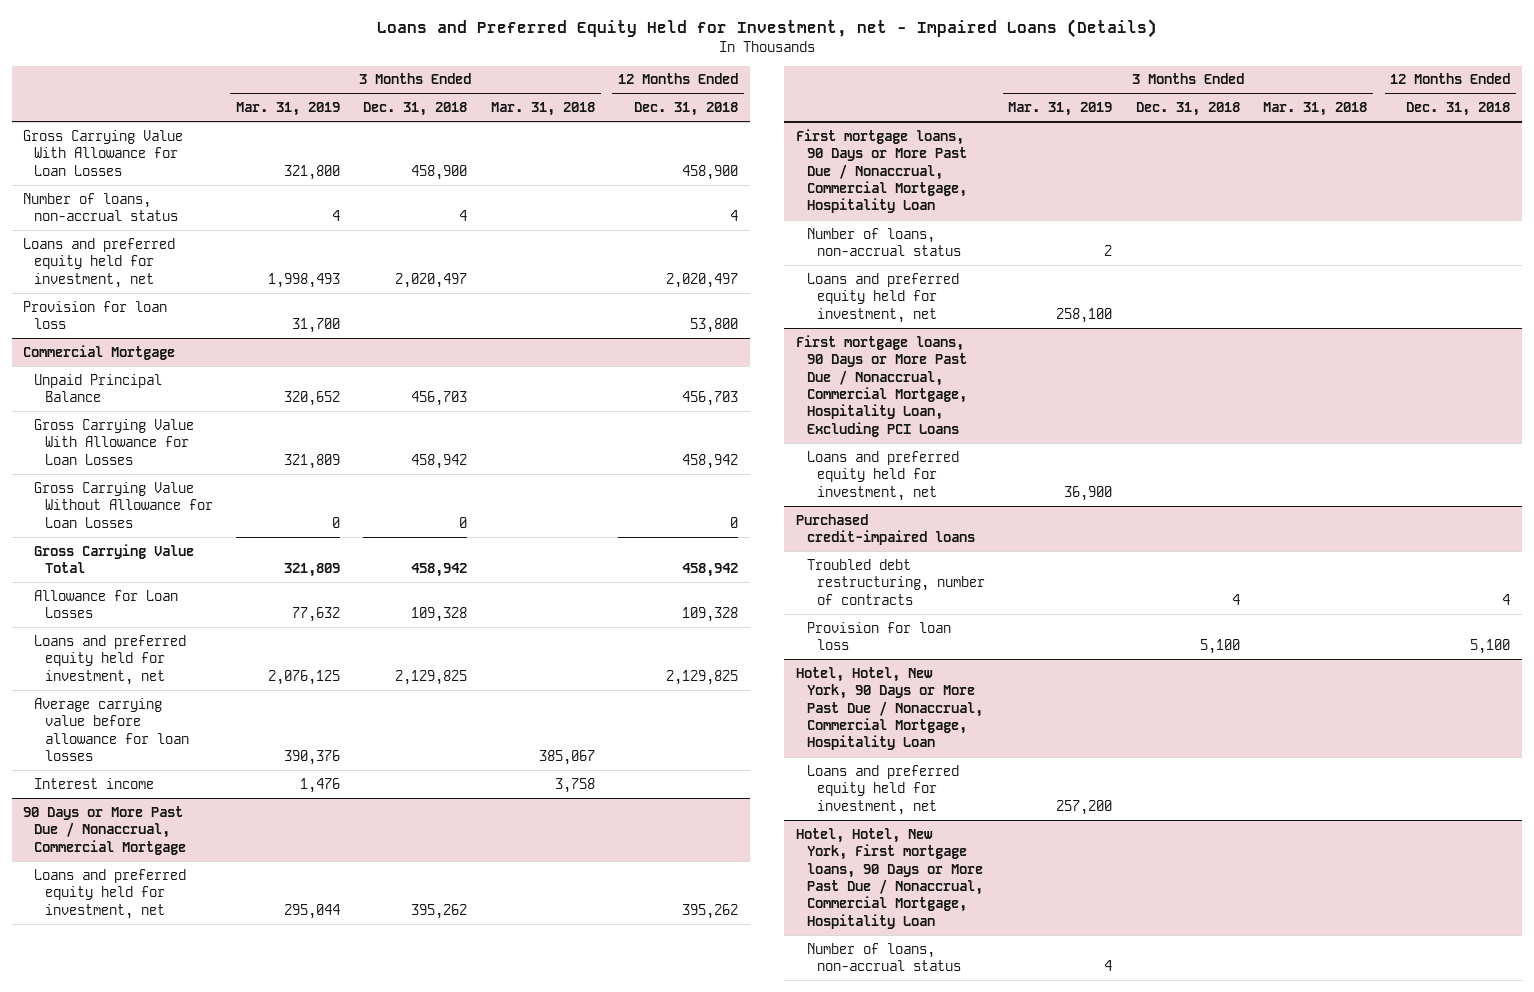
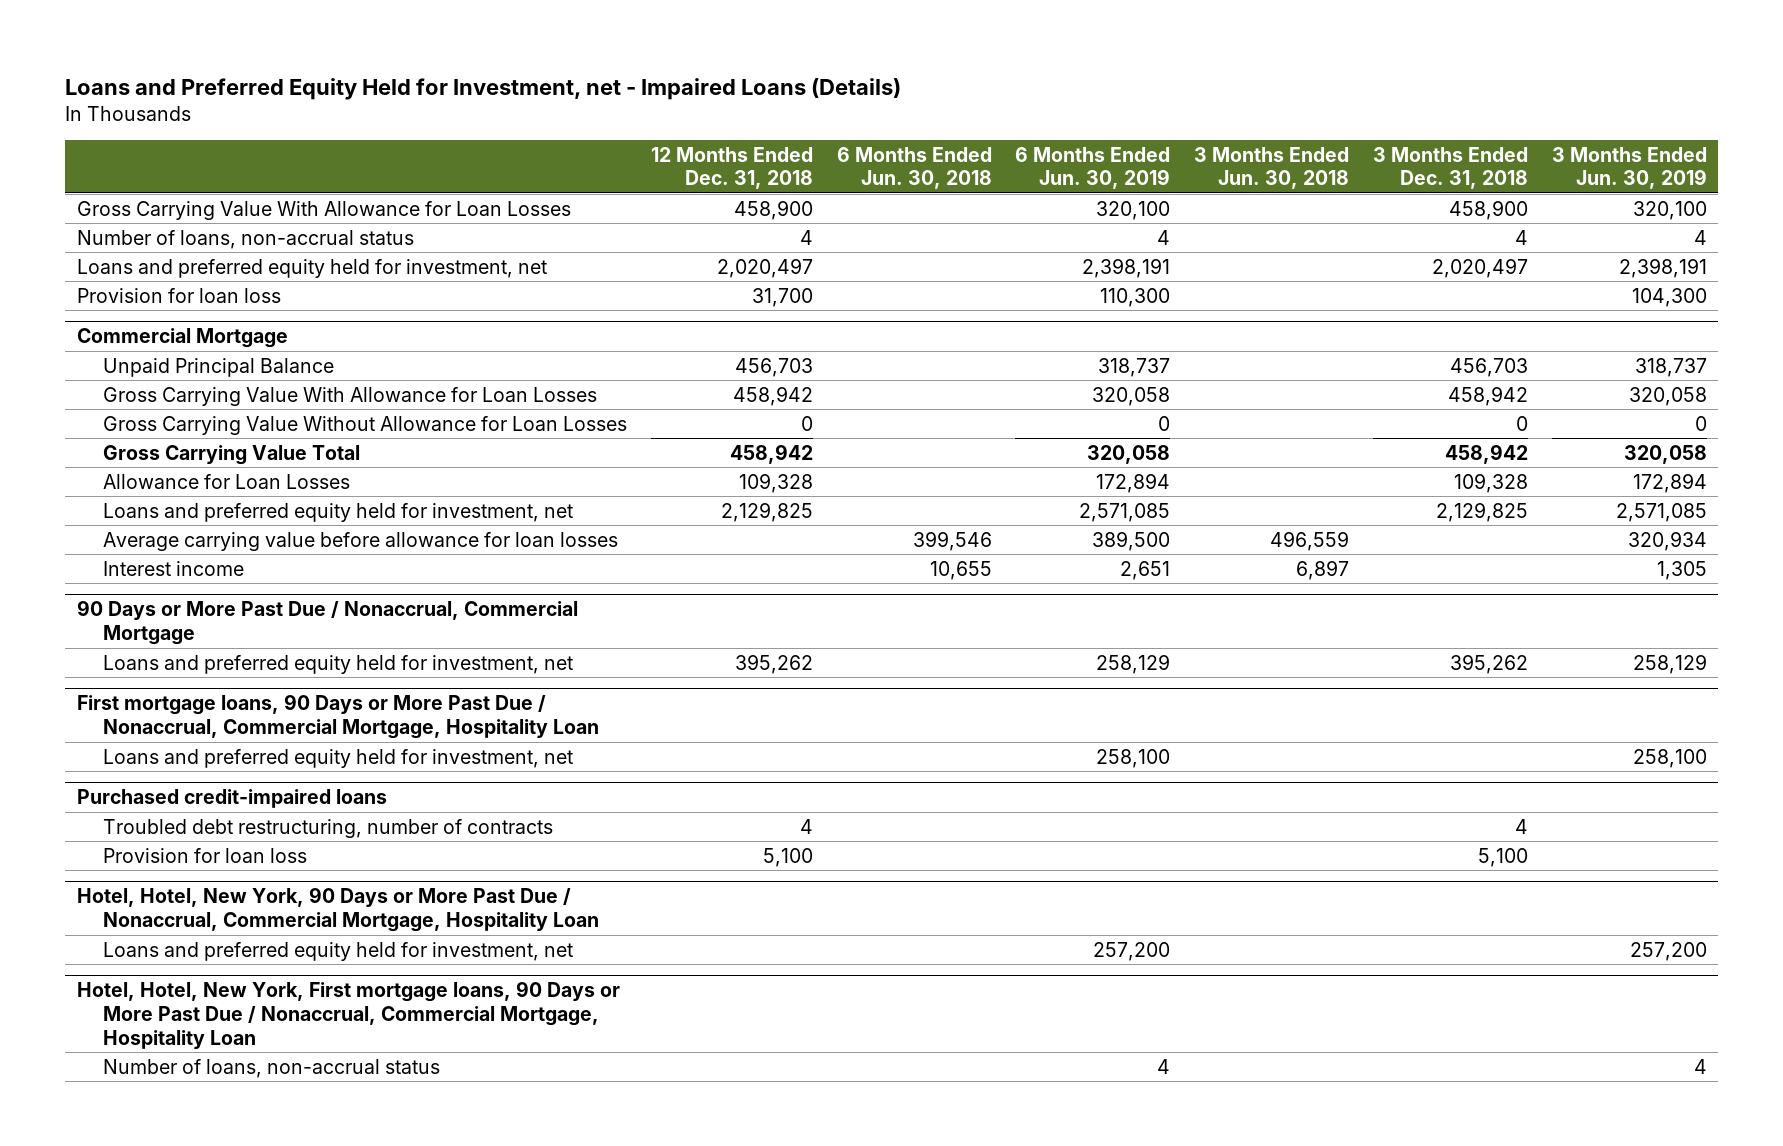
- | 3 Months Ended Mar. 31, 2019 | 3 Months Ended Dec. 31, 2018 | 3 Months Ended Mar. 31, 2018 | 12 Months Ended Dec. 31, 2018
+ | 12 Months Ended Dec. 31, 2018 | 6 Months Ended Jun. 30, 2018 | 6 Months Ended Jun. 30, 2019 | 3 Months Ended Jun. 30, 2018 | 3 Months Ended Dec. 31, 2018 | 3 Months Ended Jun. 30, 2019
- Provision for loan loss | 31,700 | | | 53,800
+ Provision for loan loss | 31,700 | | 110,300 | | | 104,300
@ First mortgage loans, 90 Days or More Past Due / Nonaccrual, Commercial Mortgage, Hospitality Loan
- Number of loans, non-accrual status | 2 | | |
- First mortgage loans, 90 Days or More Past Due / Nonaccrual, Commercial Mortgage, Hospitality Loan, Excluding PCI Loans
- Loans and preferred equity held for investment, net | 36,900 | | |

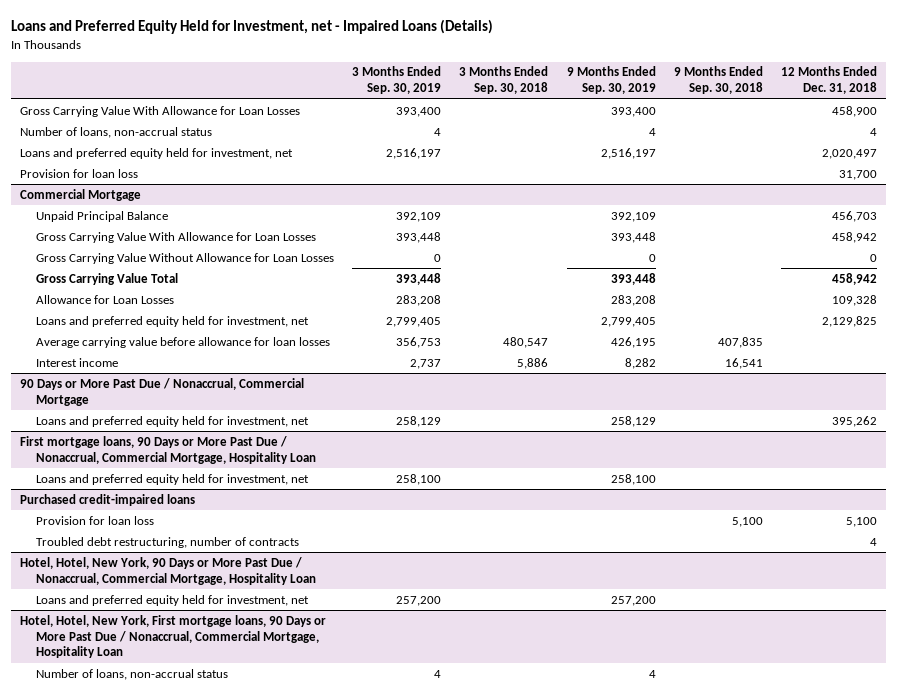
- | 12 Months Ended Dec. 31, 2018 | 6 Months Ended Jun. 30, 2018 | 6 Months Ended Jun. 30, 2019 | 3 Months Ended Jun. 30, 2018 | 3 Months Ended Dec. 31, 2018 | 3 Months Ended Jun. 30, 2019
+ | 3 Months Ended Sep. 30, 2019 | 3 Months Ended Sep. 30, 2018 | 9 Months Ended Sep. 30, 2019 | 9 Months Ended Sep. 30, 2018 | 12 Months Ended Dec. 31, 2018
@ Purchased credit-impaired loans
moved down: Troubled debt restructuring, number of contracts | | | | | 4

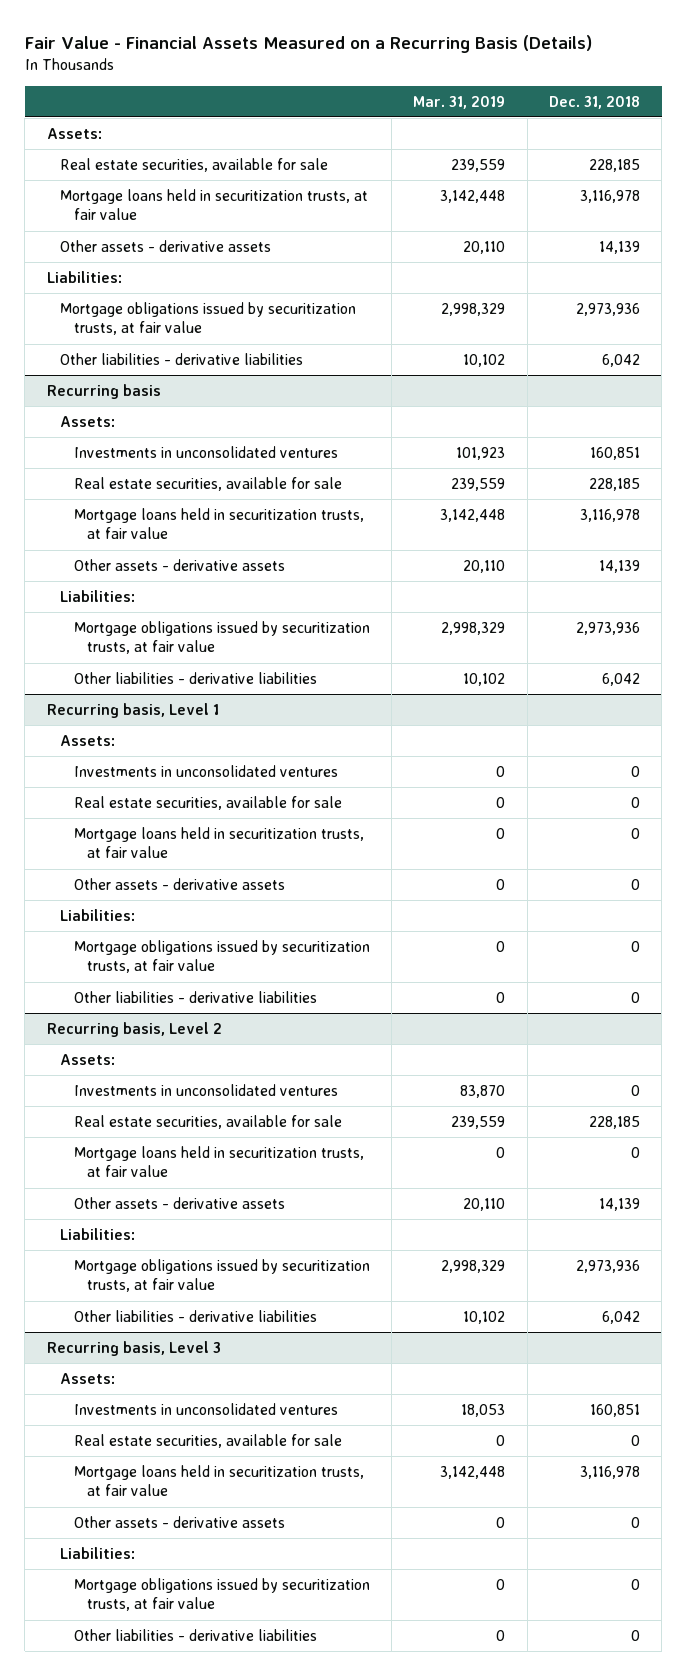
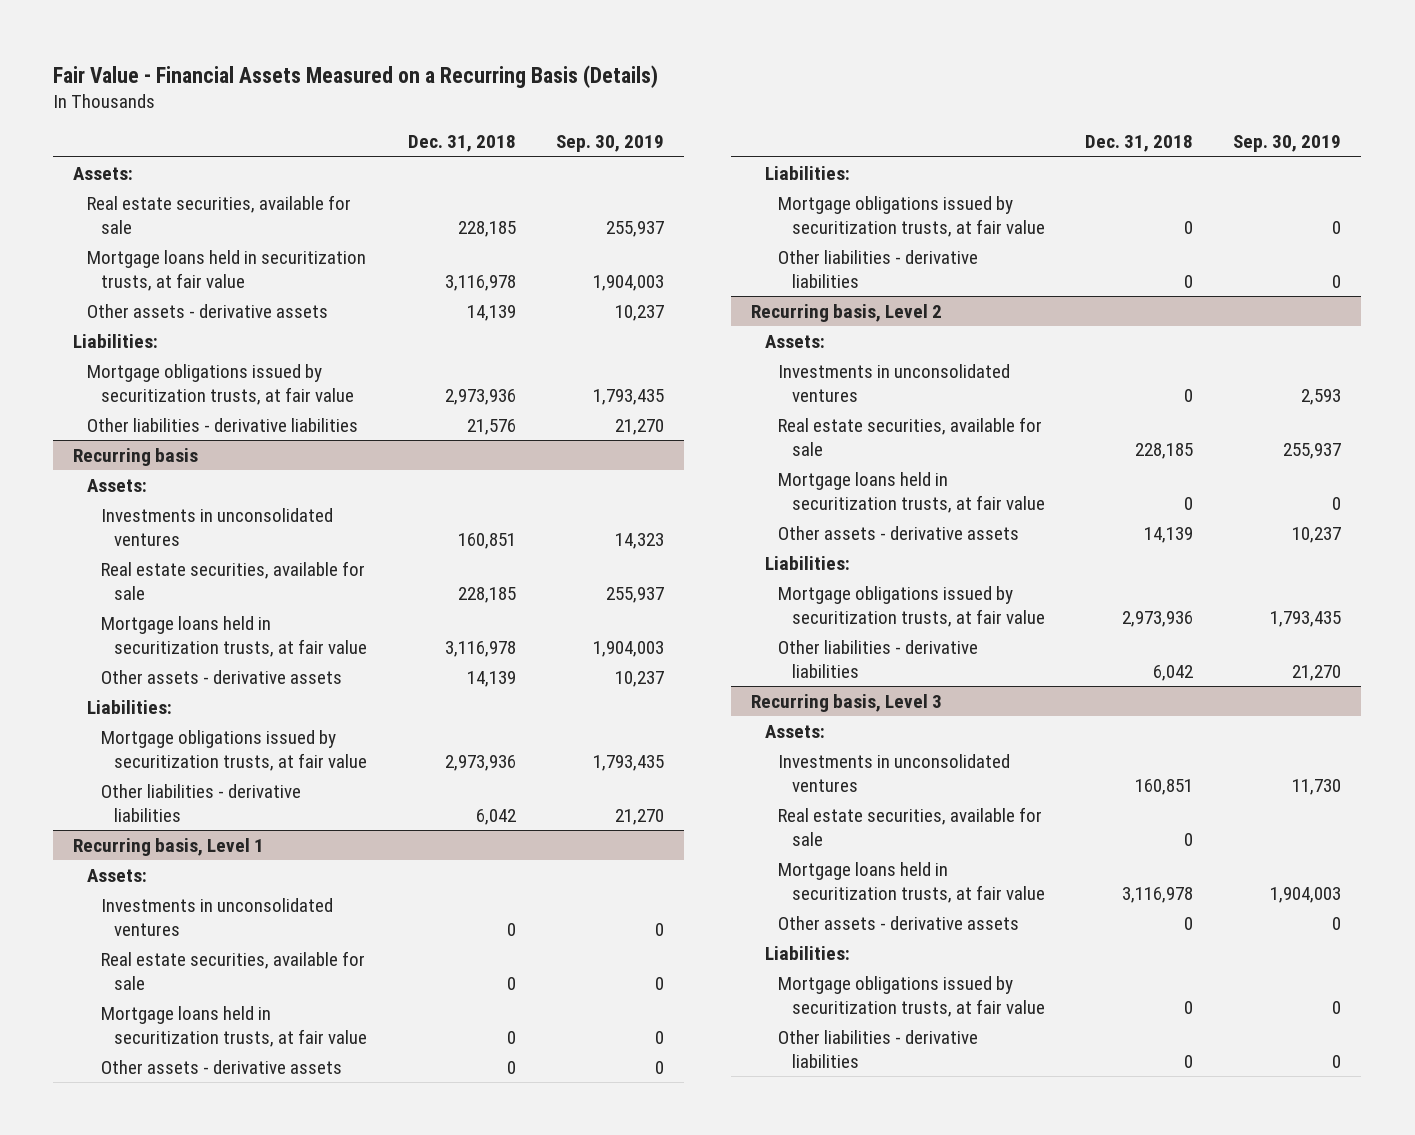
- | Mar. 31, 2019 | Dec. 31, 2018
+ | Dec. 31, 2018 | Sep. 30, 2019
- Other liabilities - derivative liabilities | 10,102 | 6,042
+ Other liabilities - derivative liabilities | 21,576 | 21,270

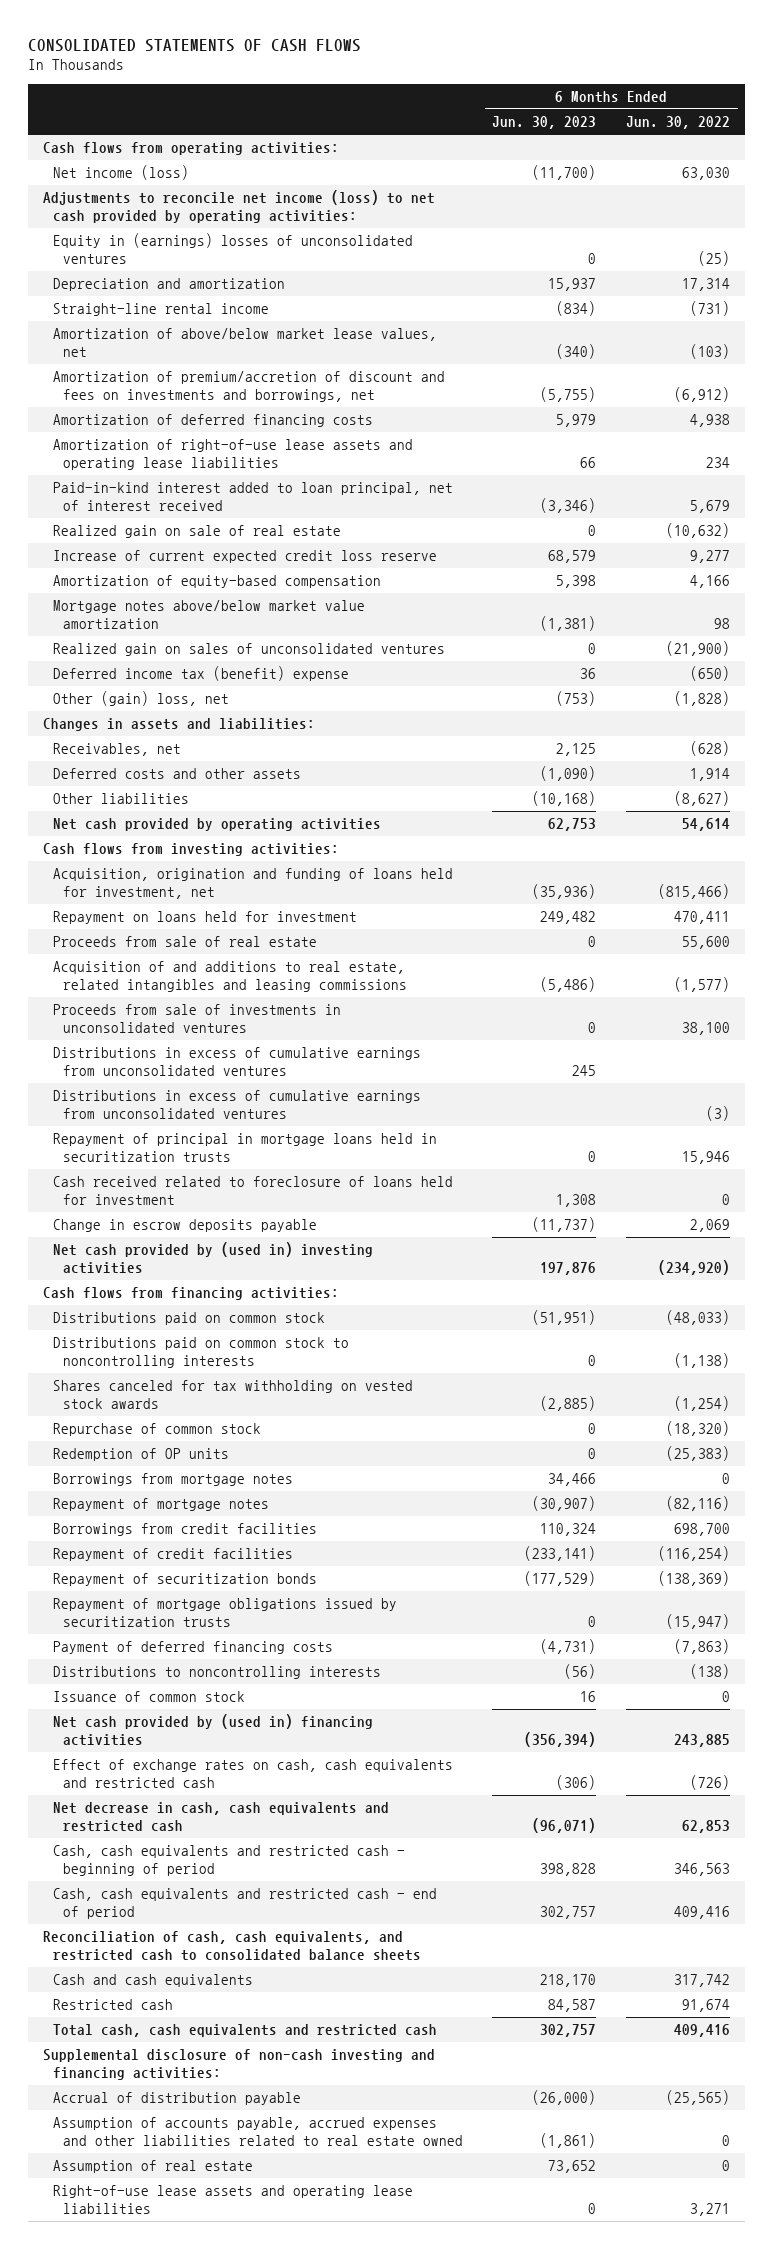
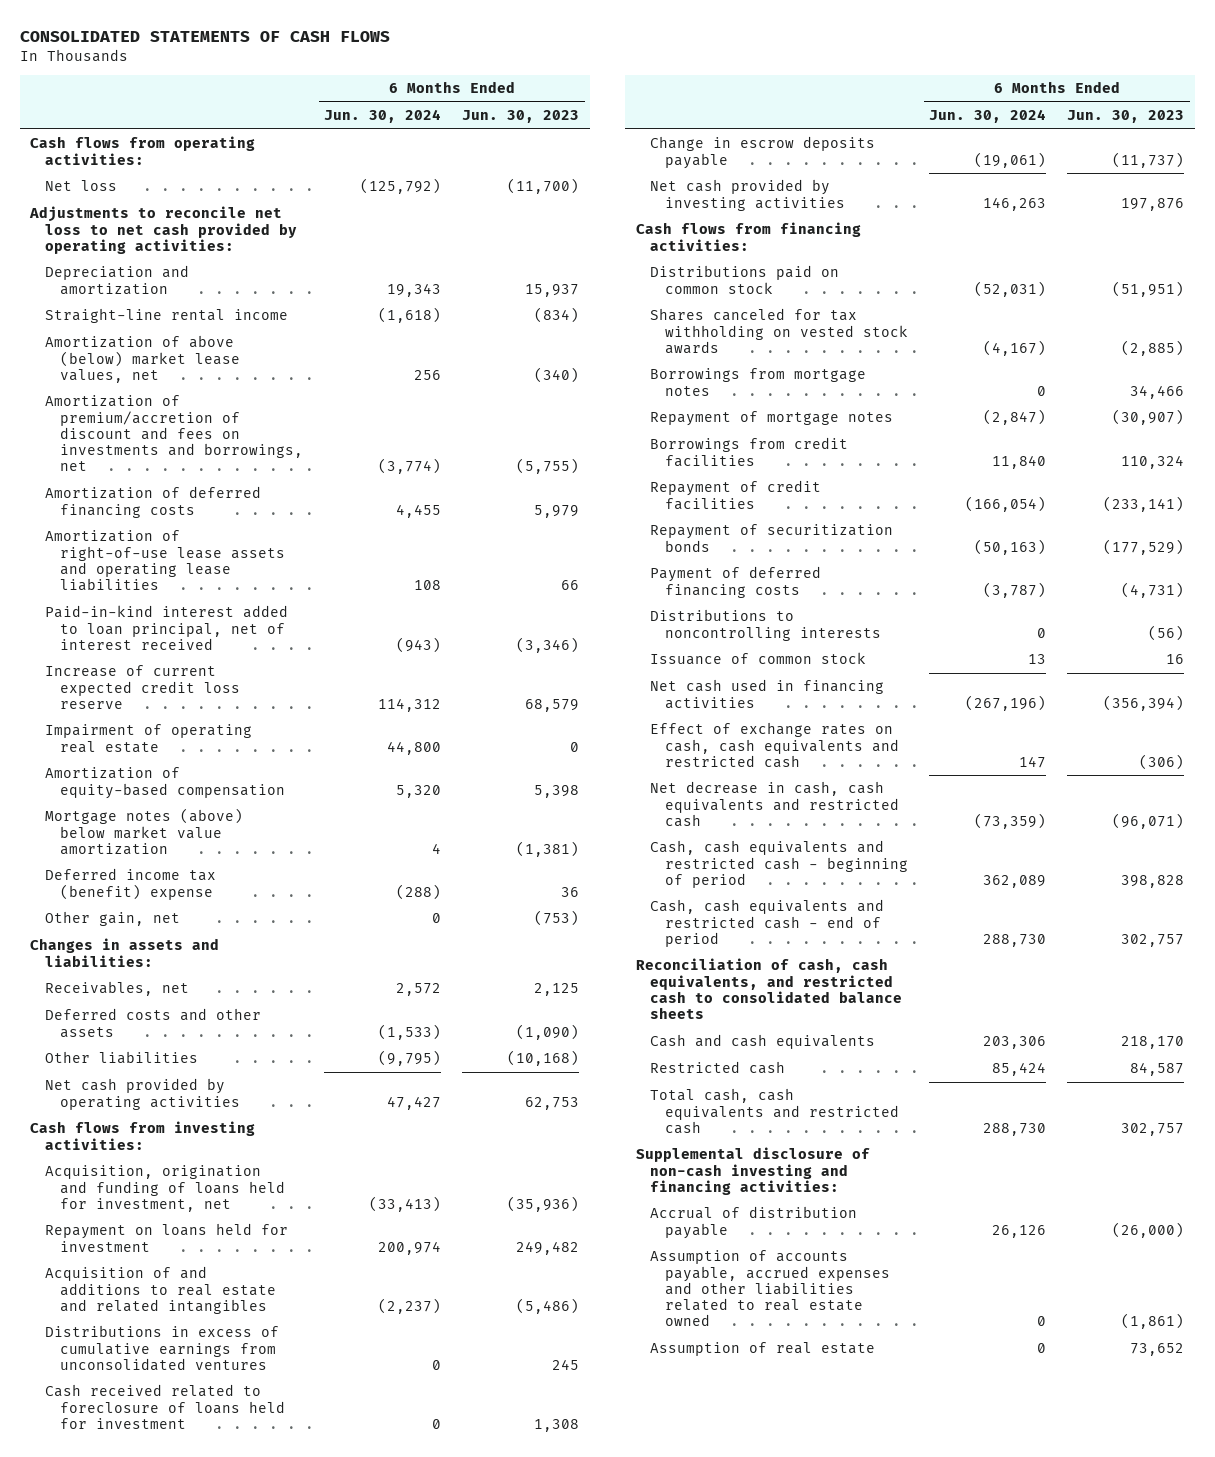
- | 6 Months Ended Jun. 30, 2023 | 6 Months Ended Jun. 30, 2022
+ | 6 Months Ended Jun. 30, 2024 | 6 Months Ended Jun. 30, 2023
- Net income (loss) | (11,700) | 63,030
- Adjustments to reconcile net income (loss) to net cash provided by operating activities:
- Equity in (earnings) losses of unconsolidated ventures | 0 | (25)
+ Net loss | (125,792) | (11,700)
+ Adjustments to reconcile net loss to net cash provided by operating activities:
- Amortization of above/below market lease values, net | (340) | (103)
+ Amortization of above (below) market lease values, net | 256 | (340)
- Realized gain on sale of real estate | 0 | (10,632)
+ Impairment of operating real estate | 44,800 | 0
- Mortgage notes above/below market value amortization | (1,381) | 98
- Realized gain on sales of unconsolidated ventures | 0 | (21,900)
+ Mortgage notes (above) below market value amortization | 4 | (1,381)
- Other (gain) loss, net | (753) | (1,828)
+ Other gain, net | 0 | (753)
- Proceeds from sale of real estate | 0 | 55,600
- Acquisition of and additions to real estate, related intangibles and leasing commissions | (5,486) | (1,577)
- Proceeds from sale of investments in unconsolidated ventures | 0 | 38,100
+ Acquisition of and additions to real estate and related intangibles | (2,237) | (5,486)
- Distributions in excess of cumulative earnings from unconsolidated ventures | | (3)
- Repayment of principal in mortgage loans held in securitization trusts | 0 | 15,946
- Net cash provided by (used in) investing activities | 197,876 | (234,920)
+ Net cash provided by investing activities | 146,263 | 197,876
- Distributions paid on common stock to noncontrolling interests | 0 | (1,138)
- Repurchase of common stock | 0 | (18,320)
- Redemption of OP units | 0 | (25,383)
- Repayment of mortgage obligations issued by securitization trusts | 0 | (15,947)
- Net cash provided by (used in) financing activities | (356,394) | 243,885
+ Net cash used in financing activities | (267,196) | (356,394)
- Right-of-use lease assets and operating lease liabilities | 0 | 3,271

